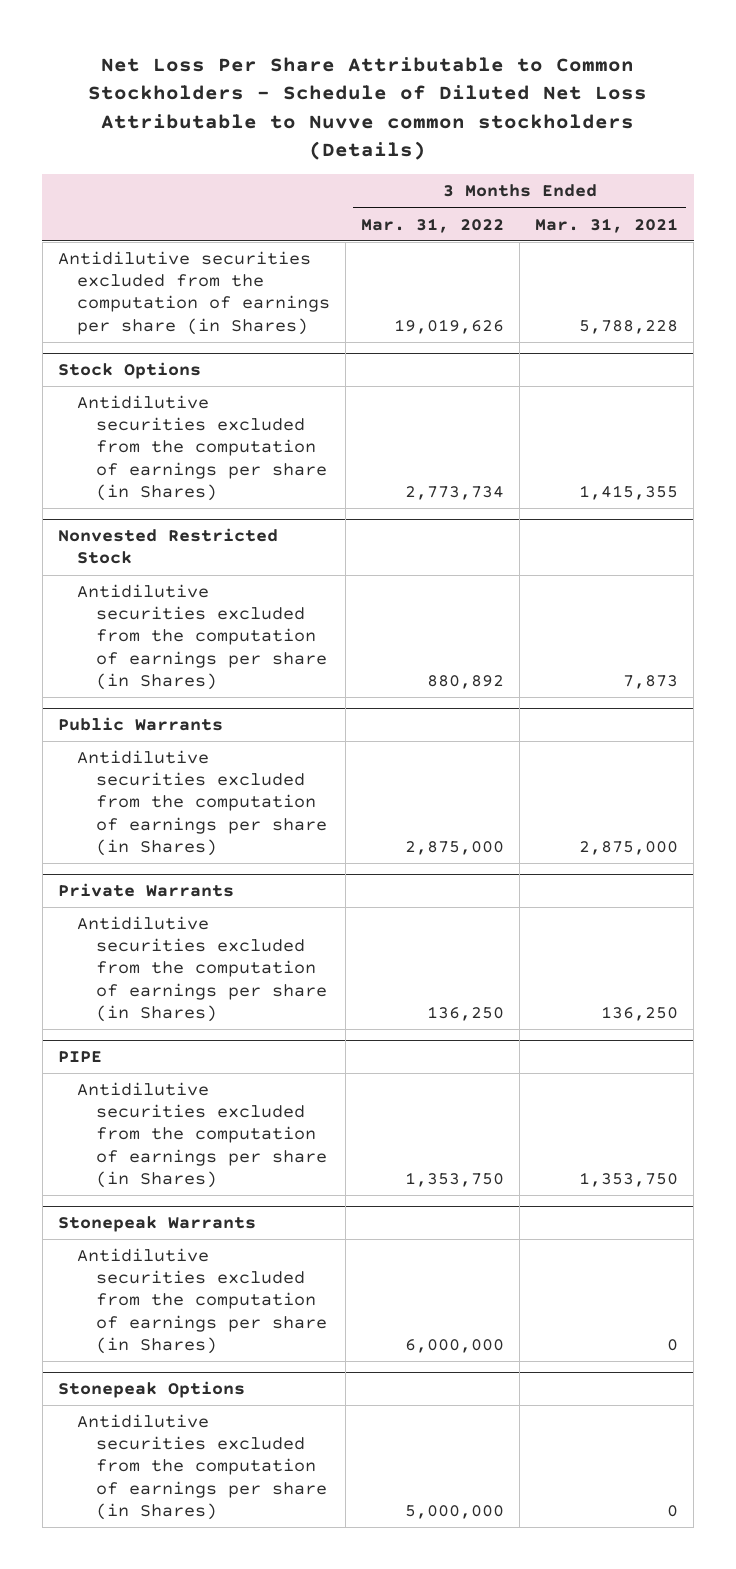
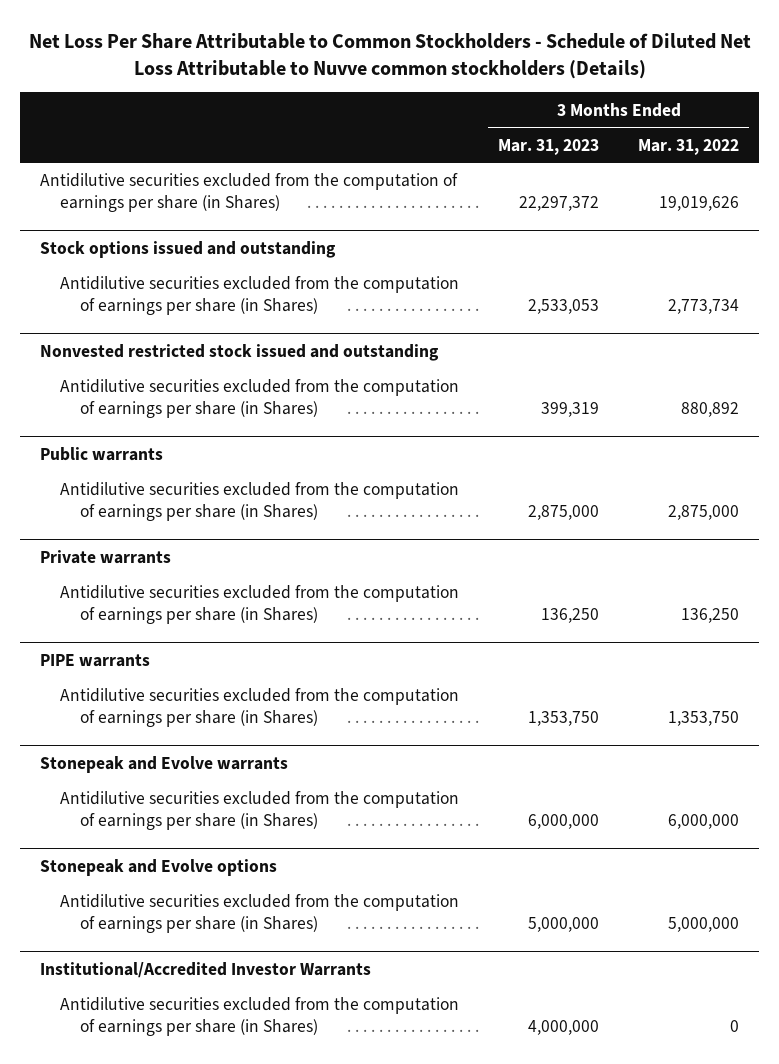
- | 3 Months Ended Mar. 31, 2022 | 3 Months Ended Mar. 31, 2021
+ | 3 Months Ended Mar. 31, 2023 | 3 Months Ended Mar. 31, 2022
- Stock Options
+ Stock options issued and outstanding
- Nonvested Restricted Stock
+ Nonvested restricted stock issued and outstanding
- Public Warrants
+ Public warrants
- Private Warrants
+ Private warrants
- PIPE
+ PIPE warrants
- Stonepeak Warrants
+ Stonepeak and Evolve warrants
- Stonepeak Options
+ Stonepeak and Evolve options
+ Institutional/Accredited Investor Warrants
+ Antidilutive securities excluded from the computation of earnings per share (in Shares) | 4,000,000 | 0

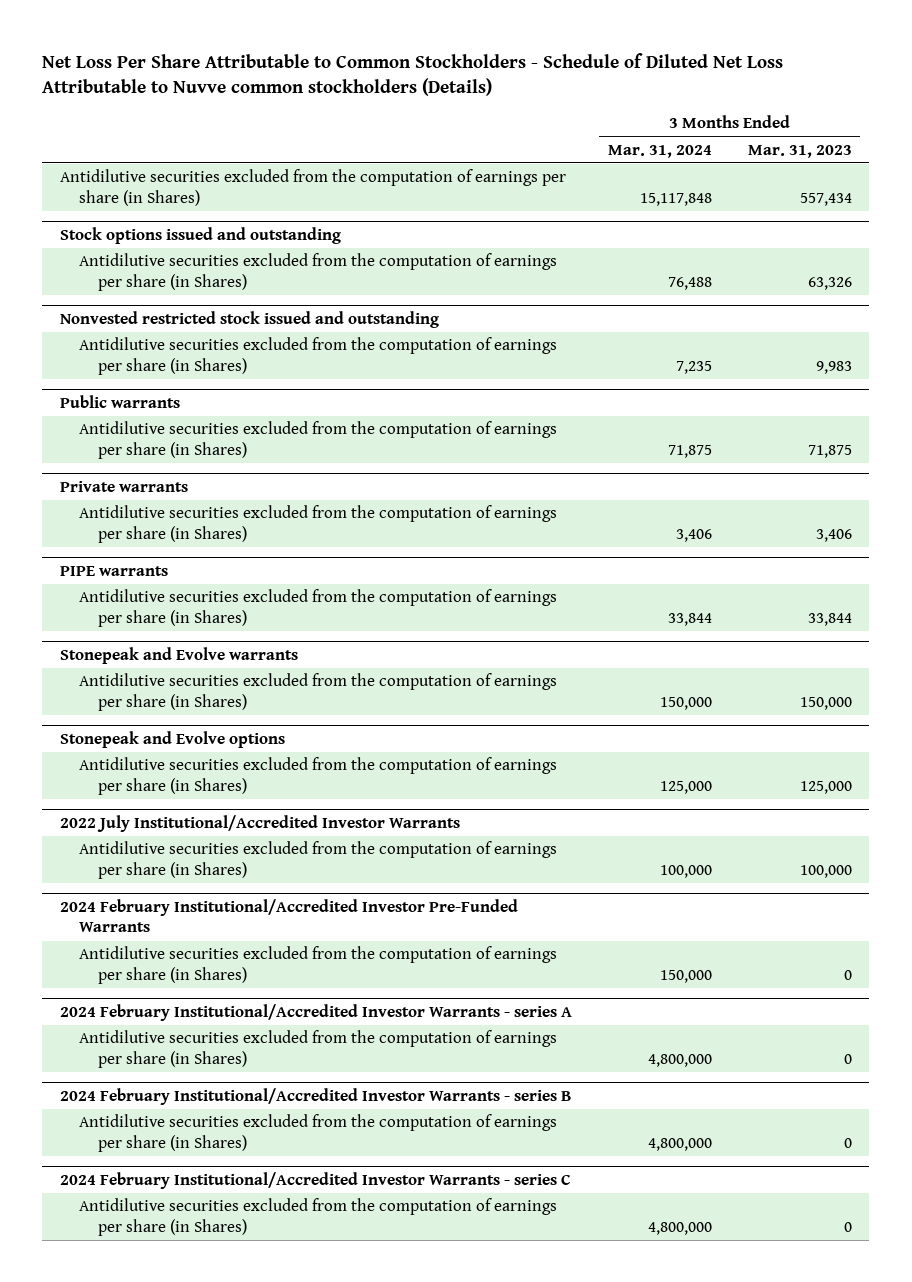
- | 3 Months Ended Mar. 31, 2023 | 3 Months Ended Mar. 31, 2022
+ | 3 Months Ended Mar. 31, 2024 | 3 Months Ended Mar. 31, 2023
- Antidilutive securities excluded from the computation of earnings per share (in Shares) | 22,297,372 | 19,019,626
+ Antidilutive securities excluded from the computation of earnings per share (in Shares) | 15,117,848 | 557,434
@ Stock options issued and outstanding
- Antidilutive securities excluded from the computation of earnings per share (in Shares) | 2,533,053 | 2,773,734
+ Antidilutive securities excluded from the computation of earnings per share (in Shares) | 76,488 | 63,326
@ Nonvested restricted stock issued and outstanding
- Antidilutive securities excluded from the computation of earnings per share (in Shares) | 399,319 | 880,892
+ Antidilutive securities excluded from the computation of earnings per share (in Shares) | 7,235 | 9,983
@ Public warrants
- Antidilutive securities excluded from the computation of earnings per share (in Shares) | 2,875,000 | 2,875,000
+ Antidilutive securities excluded from the computation of earnings per share (in Shares) | 71,875 | 71,875
@ Private warrants
- Antidilutive securities excluded from the computation of earnings per share (in Shares) | 136,250 | 136,250
+ Antidilutive securities excluded from the computation of earnings per share (in Shares) | 3,406 | 3,406
@ PIPE warrants
- Antidilutive securities excluded from the computation of earnings per share (in Shares) | 1,353,750 | 1,353,750
+ Antidilutive securities excluded from the computation of earnings per share (in Shares) | 33,844 | 33,844
@ Stonepeak and Evolve warrants
- Antidilutive securities excluded from the computation of earnings per share (in Shares) | 6,000,000 | 6,000,000
+ Antidilutive securities excluded from the computation of earnings per share (in Shares) | 150,000 | 150,000
@ Stonepeak and Evolve options
- Antidilutive securities excluded from the computation of earnings per share (in Shares) | 5,000,000 | 5,000,000
- Institutional/Accredited Investor Warrants
- Antidilutive securities excluded from the computation of earnings per share (in Shares) | 4,000,000 | 0
@ Stonepeak and Evolve options
+ Antidilutive securities excluded from the computation of earnings per share (in Shares) | 125,000 | 125,000
+ 2022 July Institutional/Accredited Investor Warrants
+ Antidilutive securities excluded from the computation of earnings per share (in Shares) | 100,000 | 100,000
+ 2024 February Institutional/Accredited Investor Pre-Funded Warrants
+ Antidilutive securities excluded from the computation of earnings per share (in Shares) | 150,000 | 0
+ 2024 February Institutional/Accredited Investor Warrants - series A
+ Antidilutive securities excluded from the computation of earnings per share (in Shares) | 4,800,000 | 0
+ 2024 February Institutional/Accredited Investor Warrants - series B
+ Antidilutive securities excluded from the computation of earnings per share (in Shares) | 4,800,000 | 0
+ 2024 February Institutional/Accredited Investor Warrants - series C
+ Antidilutive securities excluded from the computation of earnings per share (in Shares) | 4,800,000 | 0

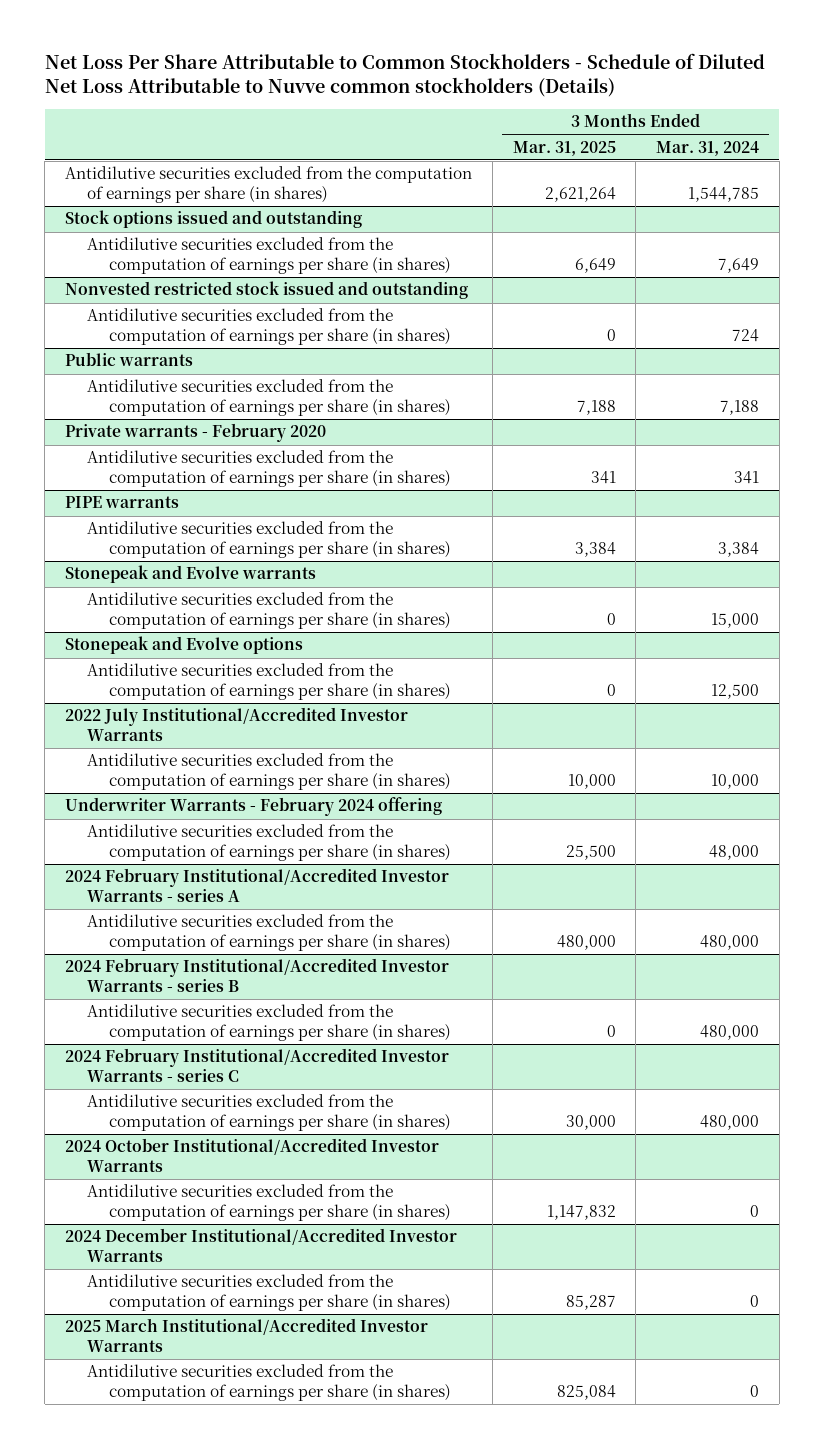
- | 3 Months Ended Mar. 31, 2024 | 3 Months Ended Mar. 31, 2023
+ | 3 Months Ended Mar. 31, 2025 | 3 Months Ended Mar. 31, 2024
- Antidilutive securities excluded from the computation of earnings per share (in Shares) | 15,117,848 | 557,434
+ Antidilutive securities excluded from the computation of earnings per share (in shares) | 2,621,264 | 1,544,785
@ Stock options issued and outstanding
- Antidilutive securities excluded from the computation of earnings per share (in Shares) | 76,488 | 63,326
+ Antidilutive securities excluded from the computation of earnings per share (in shares) | 6,649 | 7,649
@ Nonvested restricted stock issued and outstanding
- Antidilutive securities excluded from the computation of earnings per share (in Shares) | 7,235 | 9,983
+ Antidilutive securities excluded from the computation of earnings per share (in shares) | 0 | 724
@ Public warrants
- Antidilutive securities excluded from the computation of earnings per share (in Shares) | 71,875 | 71,875
- Private warrants
- Antidilutive securities excluded from the computation of earnings per share (in Shares) | 3,406 | 3,406
@ Public warrants
+ Antidilutive securities excluded from the computation of earnings per share (in shares) | 7,188 | 7,188
+ Private warrants - February 2020
+ Antidilutive securities excluded from the computation of earnings per share (in shares) | 341 | 341
@ PIPE warrants
- Antidilutive securities excluded from the computation of earnings per share (in Shares) | 33,844 | 33,844
+ Antidilutive securities excluded from the computation of earnings per share (in shares) | 3,384 | 3,384
@ Stonepeak and Evolve warrants
- Antidilutive securities excluded from the computation of earnings per share (in Shares) | 150,000 | 150,000
+ Antidilutive securities excluded from the computation of earnings per share (in shares) | 0 | 15,000
@ Stonepeak and Evolve options
- Antidilutive securities excluded from the computation of earnings per share (in Shares) | 125,000 | 125,000
+ Antidilutive securities excluded from the computation of earnings per share (in shares) | 0 | 12,500
@ 2022 July Institutional/Accredited Investor Warrants
- Antidilutive securities excluded from the computation of earnings per share (in Shares) | 100,000 | 100,000
- 2024 February Institutional/Accredited Investor Pre-Funded Warrants
- Antidilutive securities excluded from the computation of earnings per share (in Shares) | 150,000 | 0
@ 2022 July Institutional/Accredited Investor Warrants
+ Antidilutive securities excluded from the computation of earnings per share (in shares) | 10,000 | 10,000
+ Underwriter Warrants - February 2024 offering
+ Antidilutive securities excluded from the computation of earnings per share (in shares) | 25,500 | 48,000
@ 2024 February Institutional/Accredited Investor Warrants - series A
- Antidilutive securities excluded from the computation of earnings per share (in Shares) | 4,800,000 | 0
+ Antidilutive securities excluded from the computation of earnings per share (in shares) | 480,000 | 480,000
@ 2024 February Institutional/Accredited Investor Warrants - series B
- Antidilutive securities excluded from the computation of earnings per share (in Shares) | 4,800,000 | 0
+ Antidilutive securities excluded from the computation of earnings per share (in shares) | 0 | 480,000
@ 2024 February Institutional/Accredited Investor Warrants - series C
- Antidilutive securities excluded from the computation of earnings per share (in Shares) | 4,800,000 | 0
+ Antidilutive securities excluded from the computation of earnings per share (in shares) | 30,000 | 480,000
+ 2024 October Institutional/Accredited Investor Warrants
+ Antidilutive securities excluded from the computation of earnings per share (in shares) | 1,147,832 | 0
+ 2024 December Institutional/Accredited Investor Warrants
+ Antidilutive securities excluded from the computation of earnings per share (in shares) | 85,287 | 0
+ 2025 March Institutional/Accredited Investor Warrants
+ Antidilutive securities excluded from the computation of earnings per share (in shares) | 825,084 | 0

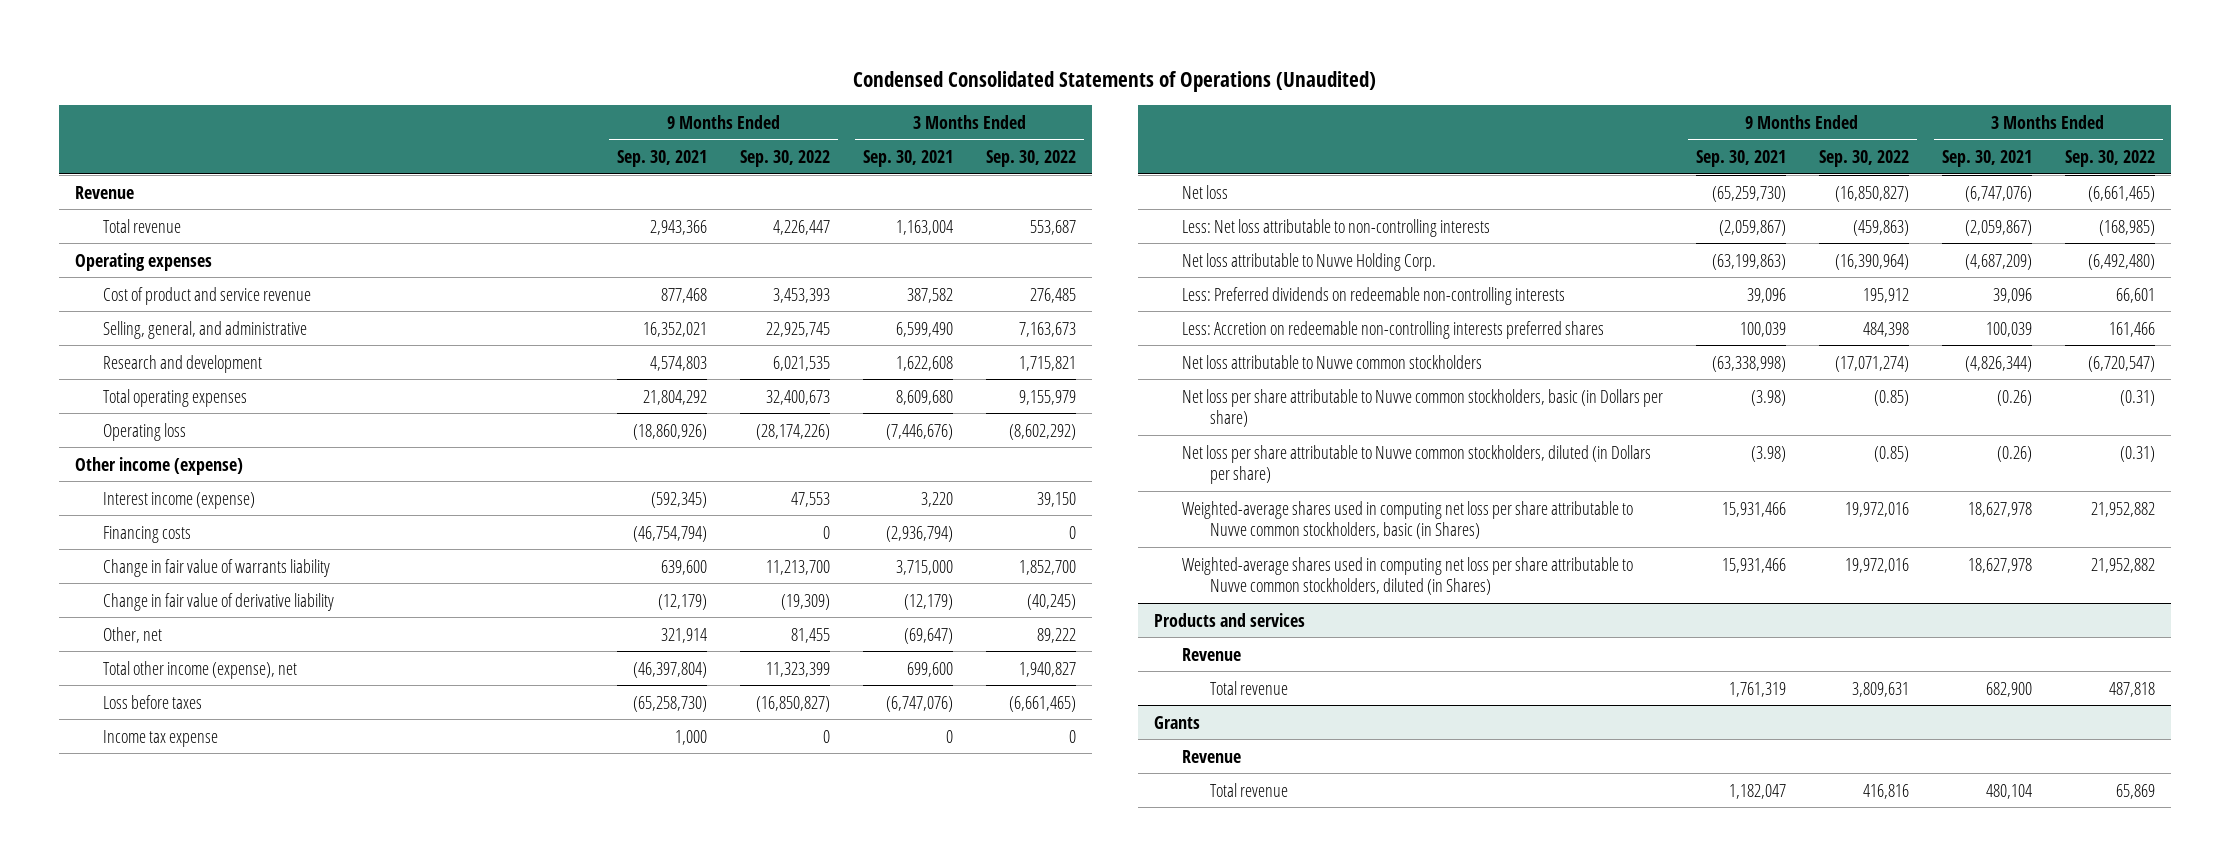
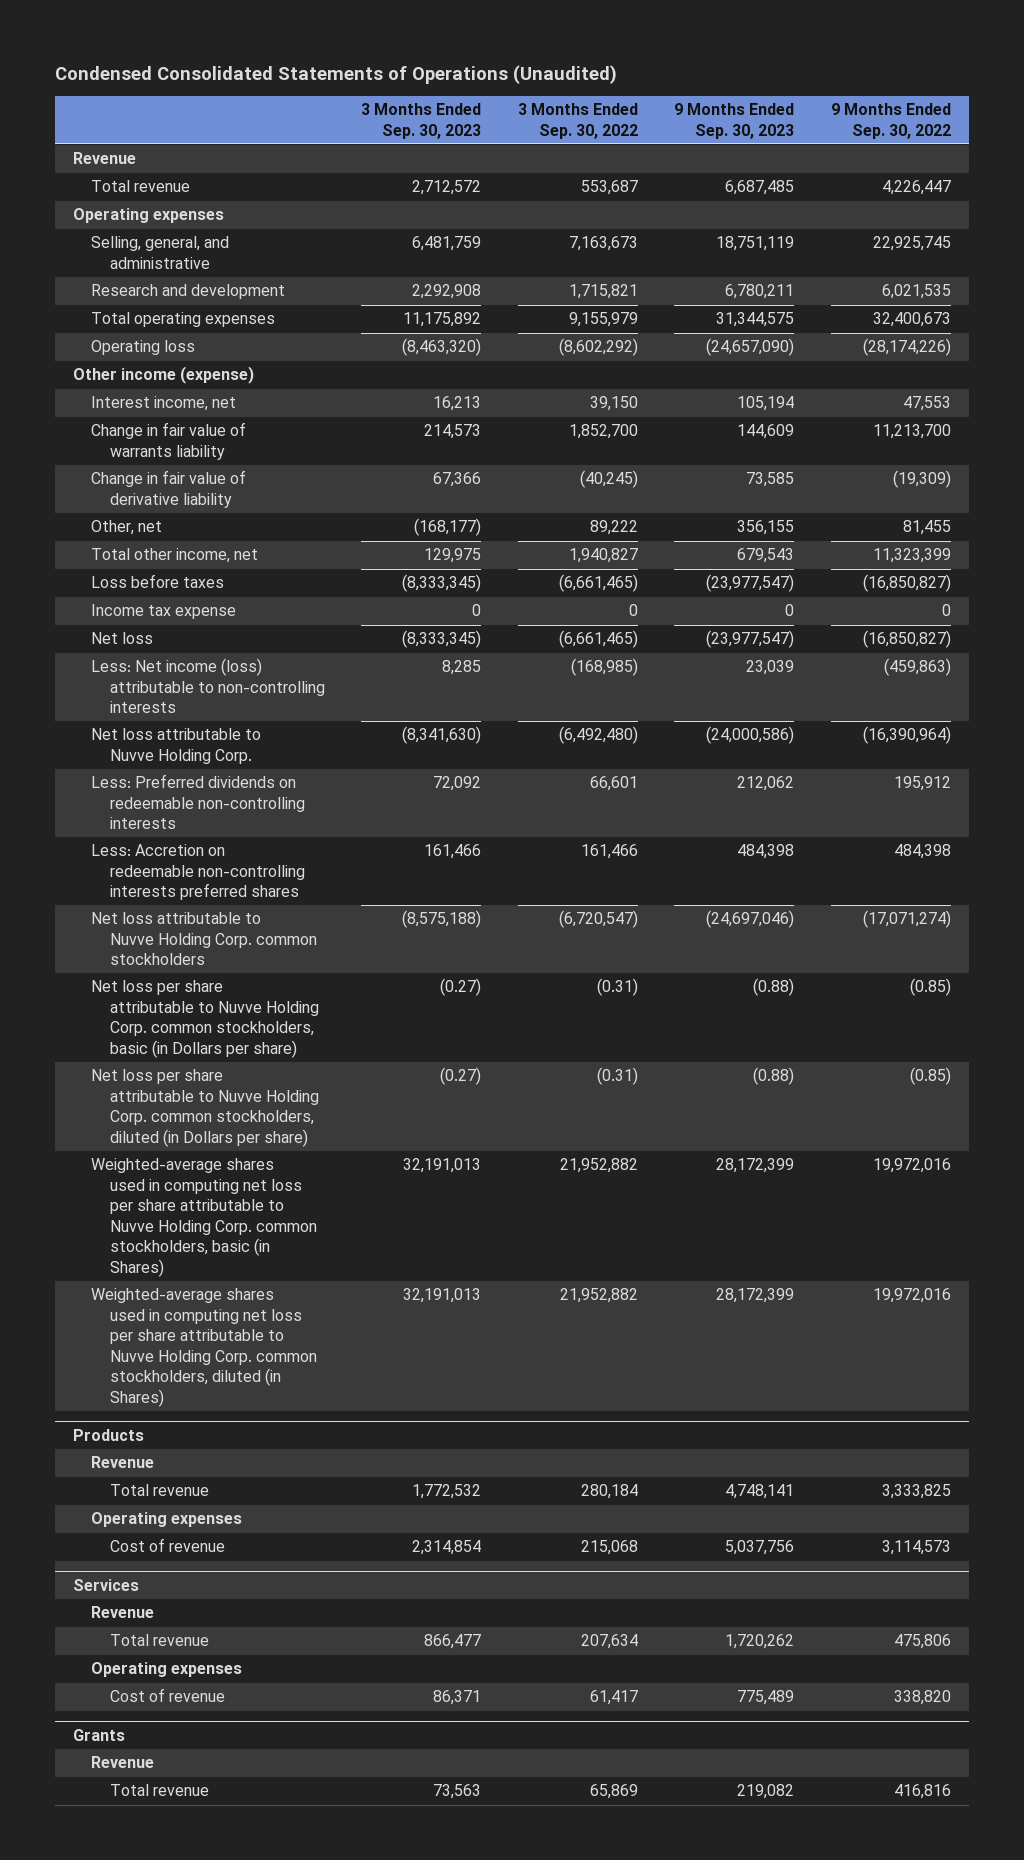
- | 9 Months Ended Sep. 30, 2021 | 9 Months Ended Sep. 30, 2022 | 3 Months Ended Sep. 30, 2021 | 3 Months Ended Sep. 30, 2022
+ | 3 Months Ended Sep. 30, 2023 | 3 Months Ended Sep. 30, 2022 | 9 Months Ended Sep. 30, 2023 | 9 Months Ended Sep. 30, 2022
- Cost of product and service revenue | 877,468 | 3,453,393 | 387,582 | 276,485
- Interest income (expense) | (592,345) | 47,553 | 3,220 | 39,150
- Financing costs | (46,754,794) | 0 | (2,936,794) | 0
+ Interest income, net | 16,213 | 39,150 | 105,194 | 47,553
- Total other income (expense), net | (46,397,804) | 11,323,399 | 699,600 | 1,940,827
+ Total other income, net | 129,975 | 1,940,827 | 679,543 | 11,323,399
- Less: Net loss attributable to non-controlling interests | (2,059,867) | (459,863) | (2,059,867) | (168,985)
+ Less: Net income (loss) attributable to non-controlling interests | 8,285 | (168,985) | 23,039 | (459,863)
- Net loss attributable to Nuvve common stockholders | (63,338,998) | (17,071,274) | (4,826,344) | (6,720,547)
- Net loss per share attributable to Nuvve common stockholders, basic (in Dollars per share) | (3.98) | (0.85) | (0.26) | (0.31)
- Net loss per share attributable to Nuvve common stockholders, diluted (in Dollars per share) | (3.98) | (0.85) | (0.26) | (0.31)
- Weighted-average shares used in computing net loss per share attributable to Nuvve common stockholders, basic (in Shares) | 15,931,466 | 19,972,016 | 18,627,978 | 21,952,882
- Weighted-average shares used in computing net loss per share attributable to Nuvve common stockholders, diluted (in Shares) | 15,931,466 | 19,972,016 | 18,627,978 | 21,952,882
- Products and services
+ Net loss attributable to Nuvve Holding Corp. common stockholders | (8,575,188) | (6,720,547) | (24,697,046) | (17,071,274)
+ Net loss per share attributable to Nuvve Holding Corp. common stockholders, basic (in Dollars per share) | (0.27) | (0.31) | (0.88) | (0.85)
+ Net loss per share attributable to Nuvve Holding Corp. common stockholders, diluted (in Dollars per share) | (0.27) | (0.31) | (0.88) | (0.85)
+ Weighted-average shares used in computing net loss per share attributable to Nuvve Holding Corp. common stockholders, basic (in Shares) | 32,191,013 | 21,952,882 | 28,172,399 | 19,972,016
+ Weighted-average shares used in computing net loss per share attributable to Nuvve Holding Corp. common stockholders, diluted (in Shares) | 32,191,013 | 21,952,882 | 28,172,399 | 19,972,016
+ Products
- Total revenue | 1,761,319 | 3,809,631 | 682,900 | 487,818
+ Total revenue | 1,772,532 | 280,184 | 4,748,141 | 3,333,825
+ Operating expenses
+ Cost of revenue | 2,314,854 | 215,068 | 5,037,756 | 3,114,573
+ Services
+ Revenue
+ Total revenue | 866,477 | 207,634 | 1,720,262 | 475,806
+ Operating expenses
+ Cost of revenue | 86,371 | 61,417 | 775,489 | 338,820

